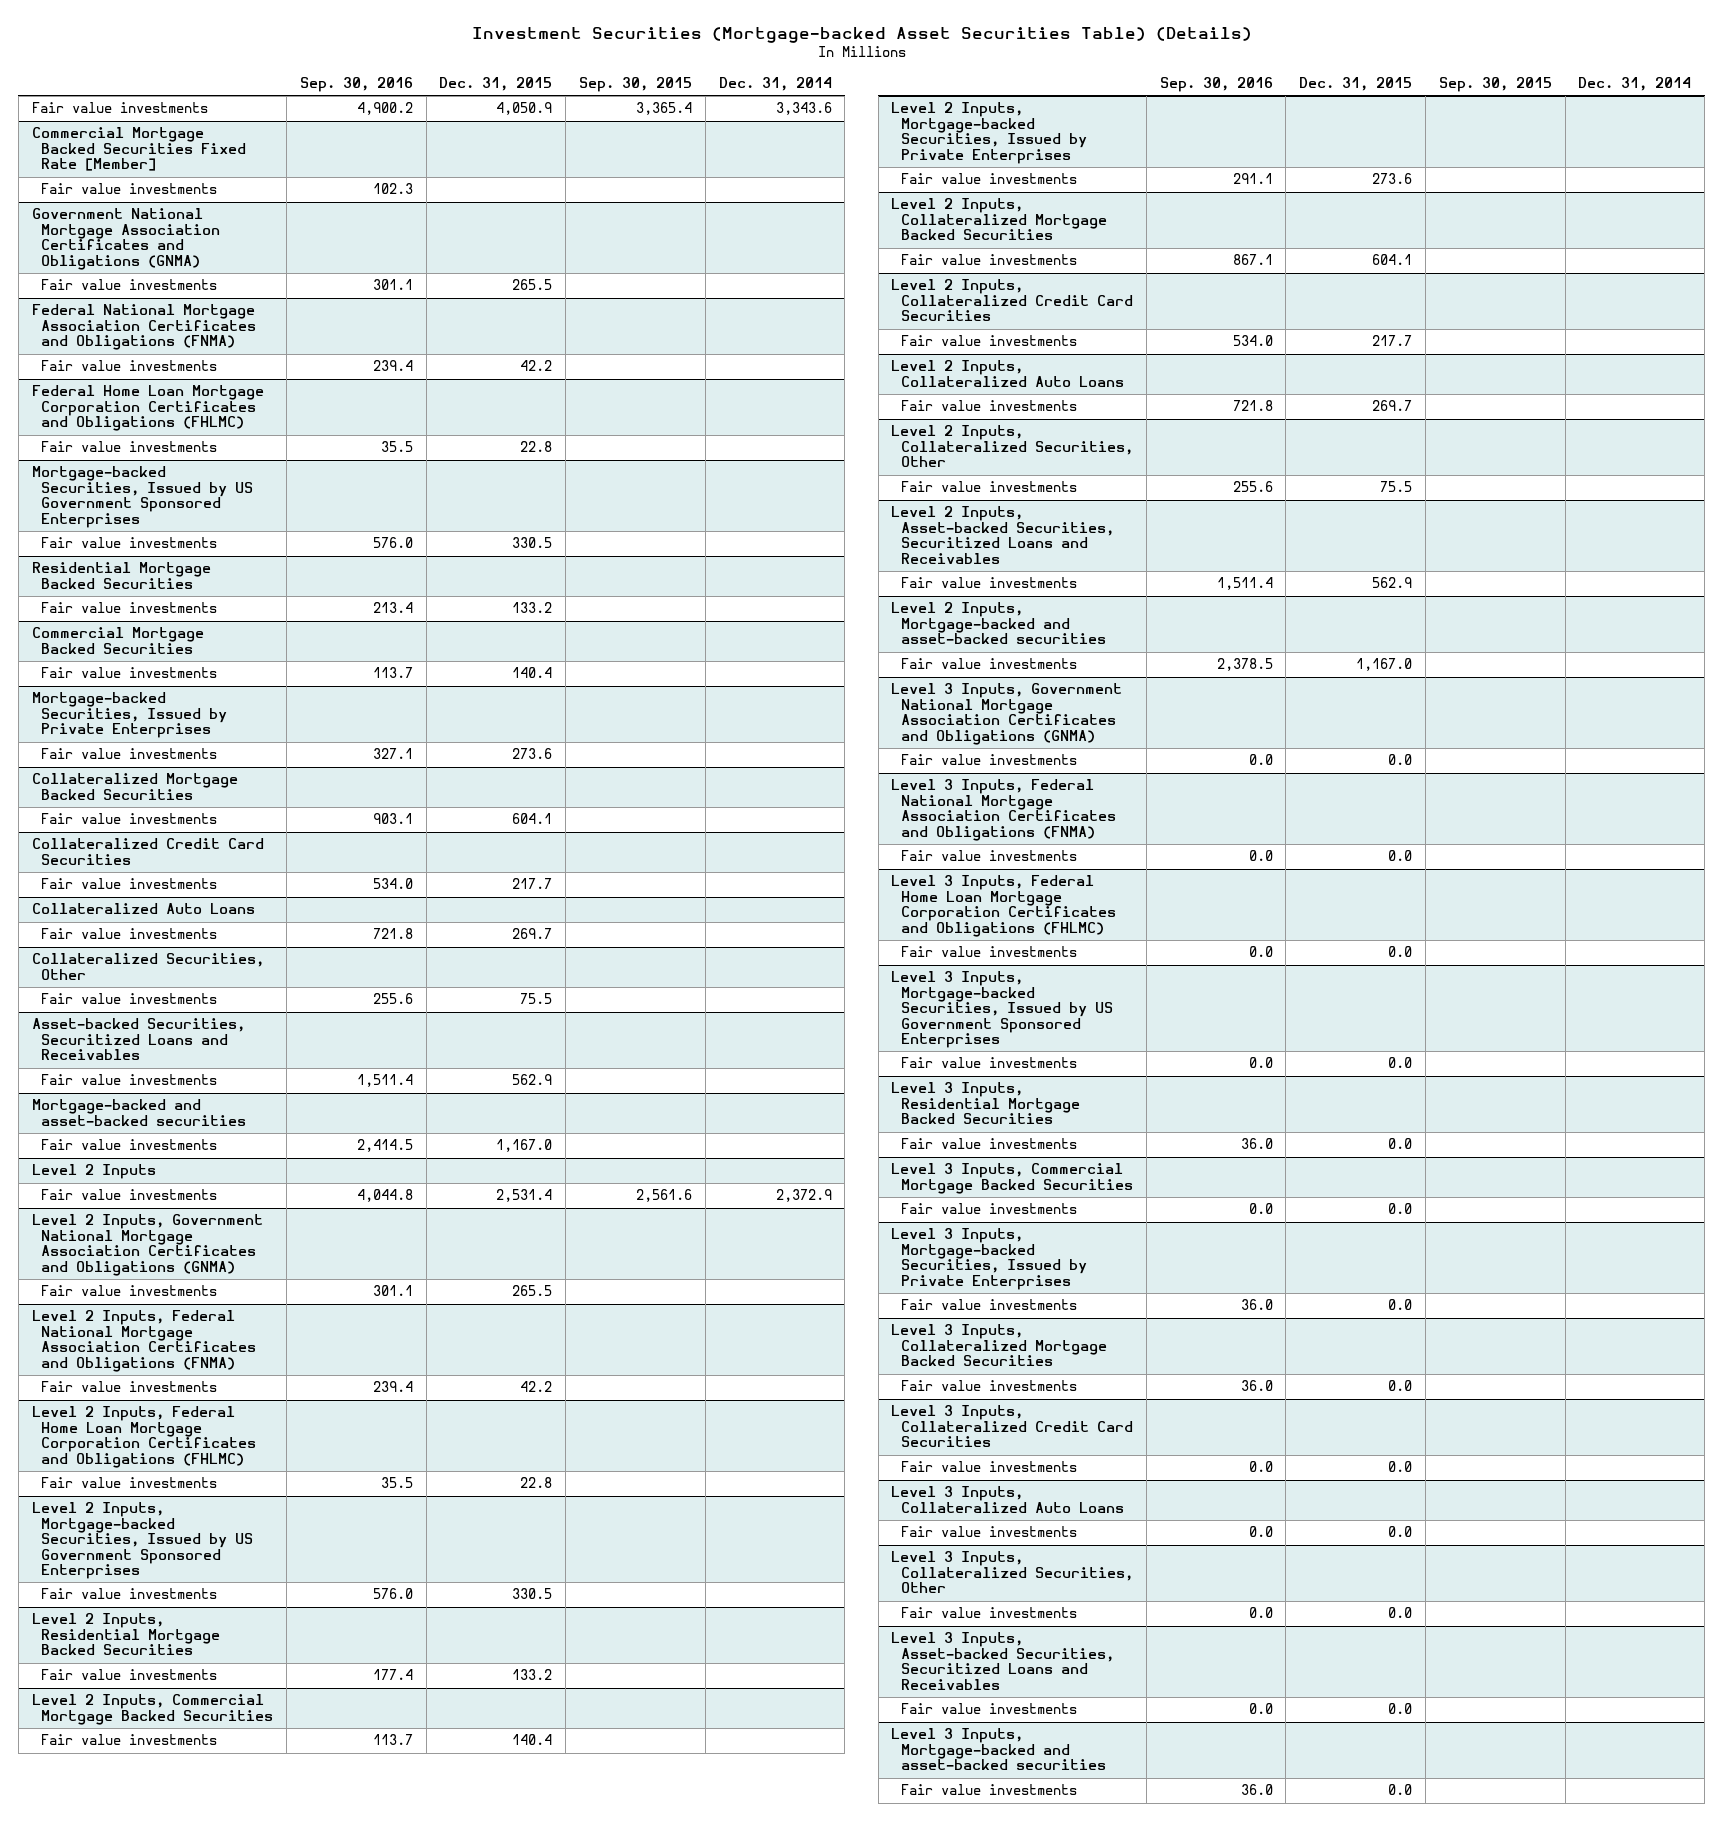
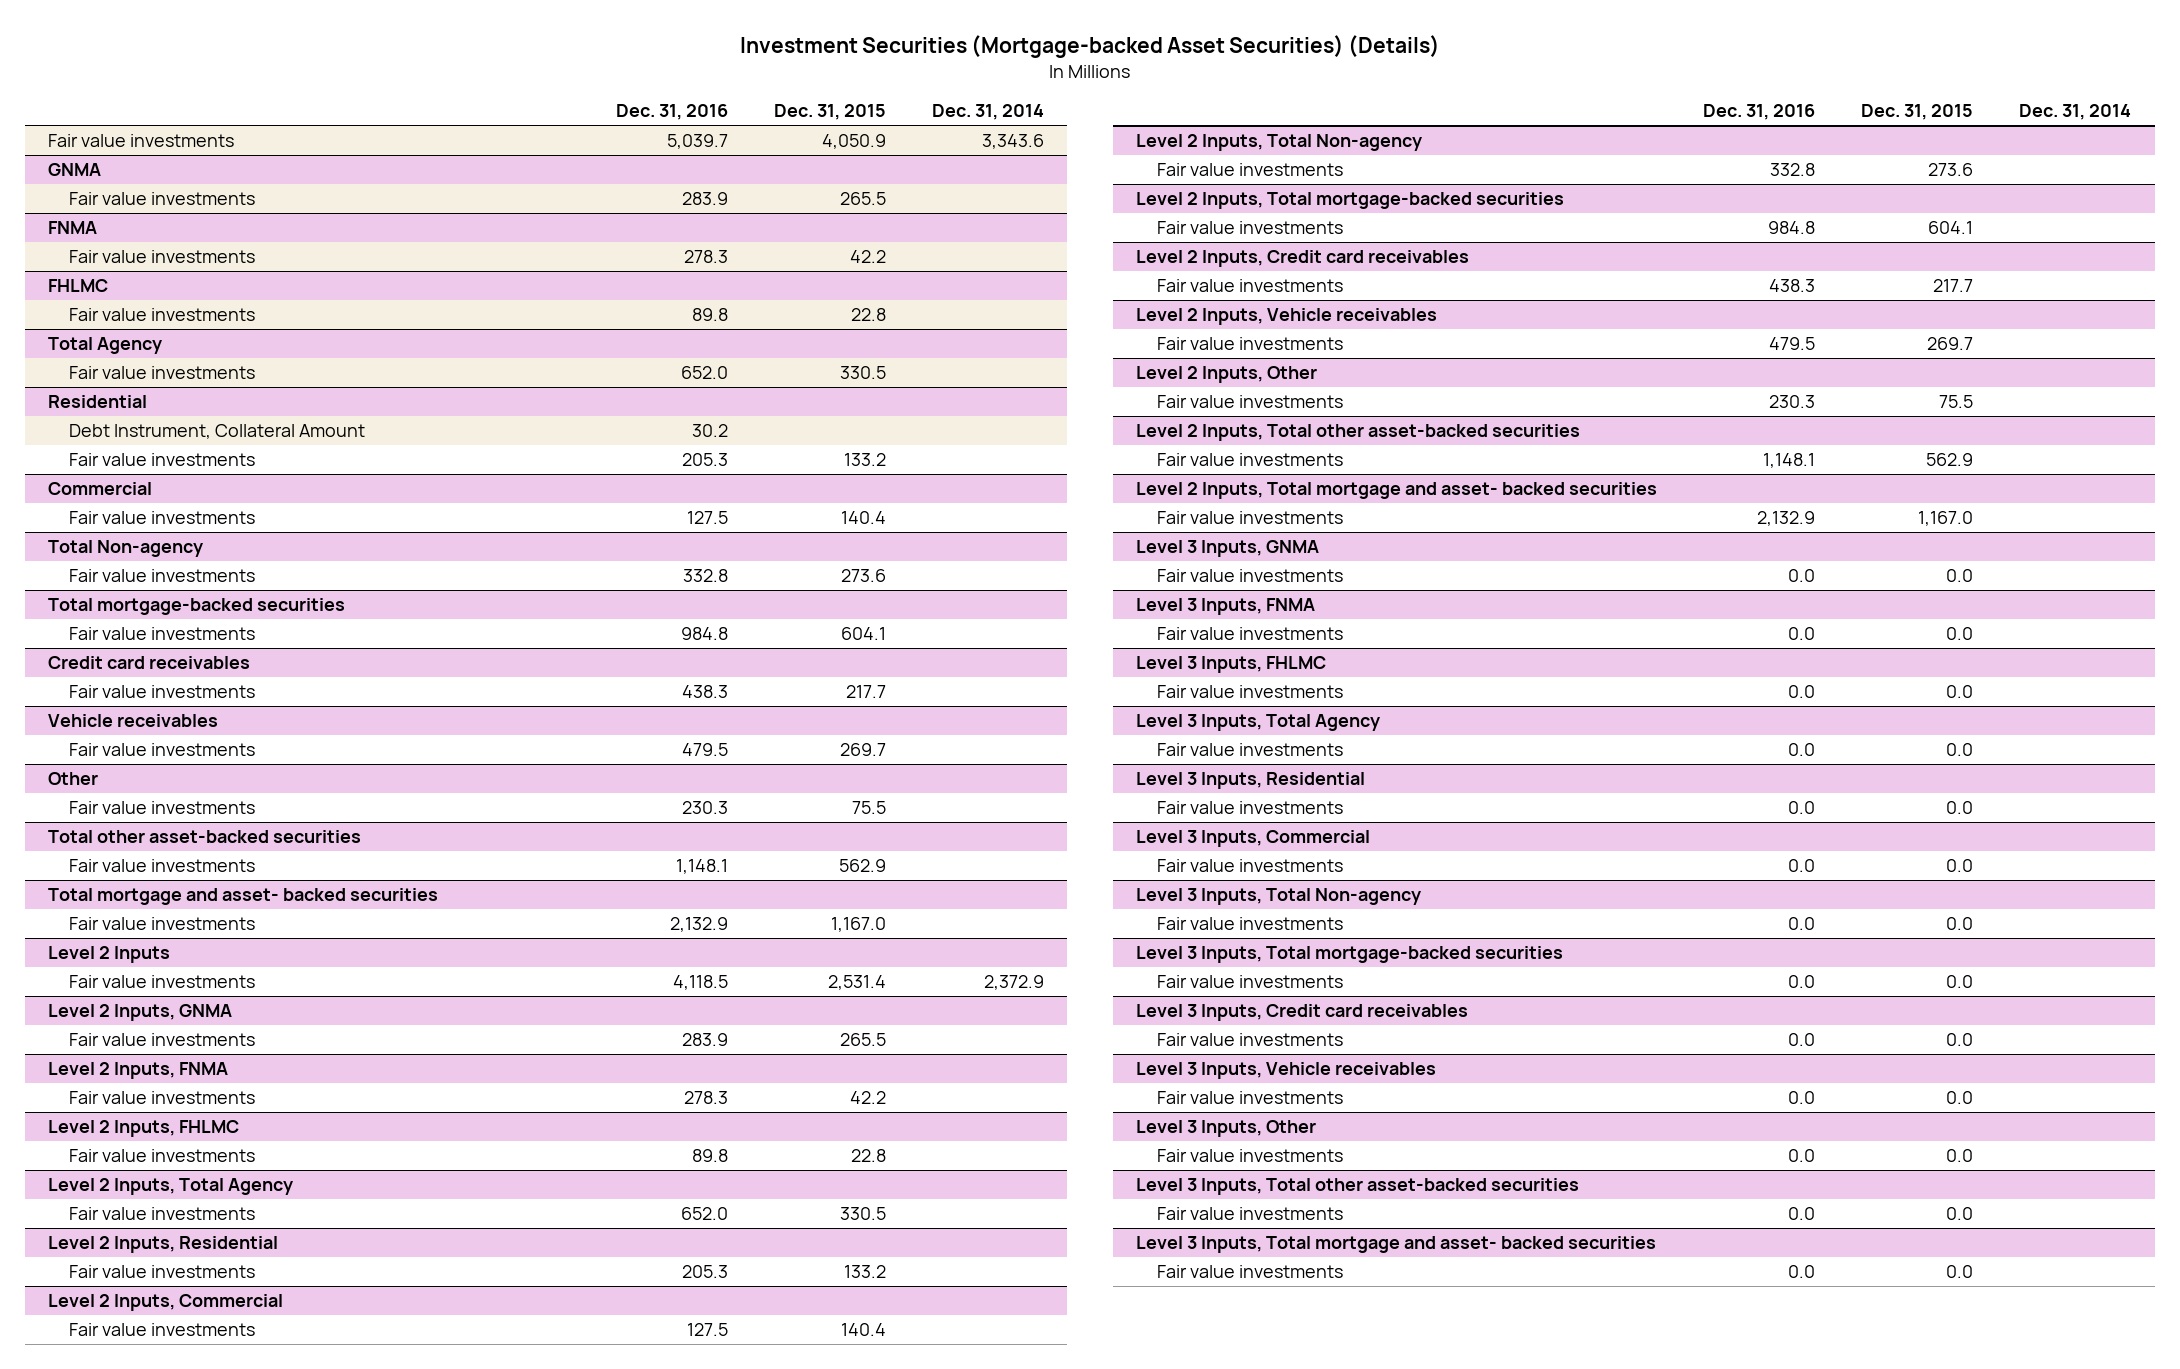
- Investment Securities (Mortgage-backed Asset Securities Table) (Details)
+ Investment Securities (Mortgage-backed Asset Securities) (Details)
- | Sep. 30, 2016 | Dec. 31, 2015 | Sep. 30, 2015 | Dec. 31, 2014
+ | Dec. 31, 2016 | Dec. 31, 2015 | Dec. 31, 2014
- Commercial Mortgage Backed Securities Fixed Rate [Member]
- Fair value investments | 102.3 | | |
- Government National Mortgage Association Certificates and Obligations (GNMA)
+ GNMA
- Federal National Mortgage Association Certificates and Obligations (FNMA)
+ FNMA
- Federal Home Loan Mortgage Corporation Certificates and Obligations (FHLMC)
+ FHLMC
- Mortgage-backed Securities, Issued by US Government Sponsored Enterprises
+ Total Agency
- Residential Mortgage Backed Securities
+ Residential
+ Debt Instrument, Collateral Amount | 30.2 | |
- Commercial Mortgage Backed Securities
+ Commercial
- Mortgage-backed Securities, Issued by Private Enterprises
+ Total Non-agency
- Collateralized Mortgage Backed Securities
+ Total mortgage-backed securities
- Collateralized Credit Card Securities
+ Credit card receivables
- Collateralized Auto Loans
+ Vehicle receivables
- Collateralized Securities, Other
+ Other
- Asset-backed Securities, Securitized Loans and Receivables
+ Total other asset-backed securities
- Mortgage-backed and asset-backed securities
+ Total mortgage and asset- backed securities
- Level 2 Inputs, Government National Mortgage Association Certificates and Obligations (GNMA)
+ Level 2 Inputs, GNMA
- Level 2 Inputs, Federal National Mortgage Association Certificates and Obligations (FNMA)
+ Level 2 Inputs, FNMA
- Level 2 Inputs, Federal Home Loan Mortgage Corporation Certificates and Obligations (FHLMC)
+ Level 2 Inputs, FHLMC
- Level 2 Inputs, Mortgage-backed Securities, Issued by US Government Sponsored Enterprises
+ Level 2 Inputs, Total Agency
- Level 2 Inputs, Residential Mortgage Backed Securities
+ Level 2 Inputs, Residential
- Level 2 Inputs, Commercial Mortgage Backed Securities
+ Level 2 Inputs, Commercial
- Level 2 Inputs, Mortgage-backed Securities, Issued by Private Enterprises
+ Level 2 Inputs, Total Non-agency
- Level 2 Inputs, Collateralized Mortgage Backed Securities
+ Level 2 Inputs, Total mortgage-backed securities
- Level 2 Inputs, Collateralized Credit Card Securities
+ Level 2 Inputs, Credit card receivables
- Level 2 Inputs, Collateralized Auto Loans
+ Level 2 Inputs, Vehicle receivables
- Level 2 Inputs, Collateralized Securities, Other
+ Level 2 Inputs, Other
- Level 2 Inputs, Asset-backed Securities, Securitized Loans and Receivables
+ Level 2 Inputs, Total other asset-backed securities
- Level 2 Inputs, Mortgage-backed and asset-backed securities
+ Level 2 Inputs, Total mortgage and asset- backed securities
- Level 3 Inputs, Government National Mortgage Association Certificates and Obligations (GNMA)
+ Level 3 Inputs, GNMA
- Level 3 Inputs, Federal National Mortgage Association Certificates and Obligations (FNMA)
+ Level 3 Inputs, FNMA
- Level 3 Inputs, Federal Home Loan Mortgage Corporation Certificates and Obligations (FHLMC)
+ Level 3 Inputs, FHLMC
- Level 3 Inputs, Mortgage-backed Securities, Issued by US Government Sponsored Enterprises
+ Level 3 Inputs, Total Agency
- Level 3 Inputs, Residential Mortgage Backed Securities
+ Level 3 Inputs, Residential
- Level 3 Inputs, Commercial Mortgage Backed Securities
+ Level 3 Inputs, Commercial
- Level 3 Inputs, Mortgage-backed Securities, Issued by Private Enterprises
+ Level 3 Inputs, Total Non-agency
- Level 3 Inputs, Collateralized Mortgage Backed Securities
+ Level 3 Inputs, Total mortgage-backed securities
- Level 3 Inputs, Collateralized Credit Card Securities
+ Level 3 Inputs, Credit card receivables
- Level 3 Inputs, Collateralized Auto Loans
+ Level 3 Inputs, Vehicle receivables
- Level 3 Inputs, Collateralized Securities, Other
+ Level 3 Inputs, Other
- Level 3 Inputs, Asset-backed Securities, Securitized Loans and Receivables
+ Level 3 Inputs, Total other asset-backed securities
- Level 3 Inputs, Mortgage-backed and asset-backed securities
+ Level 3 Inputs, Total mortgage and asset- backed securities

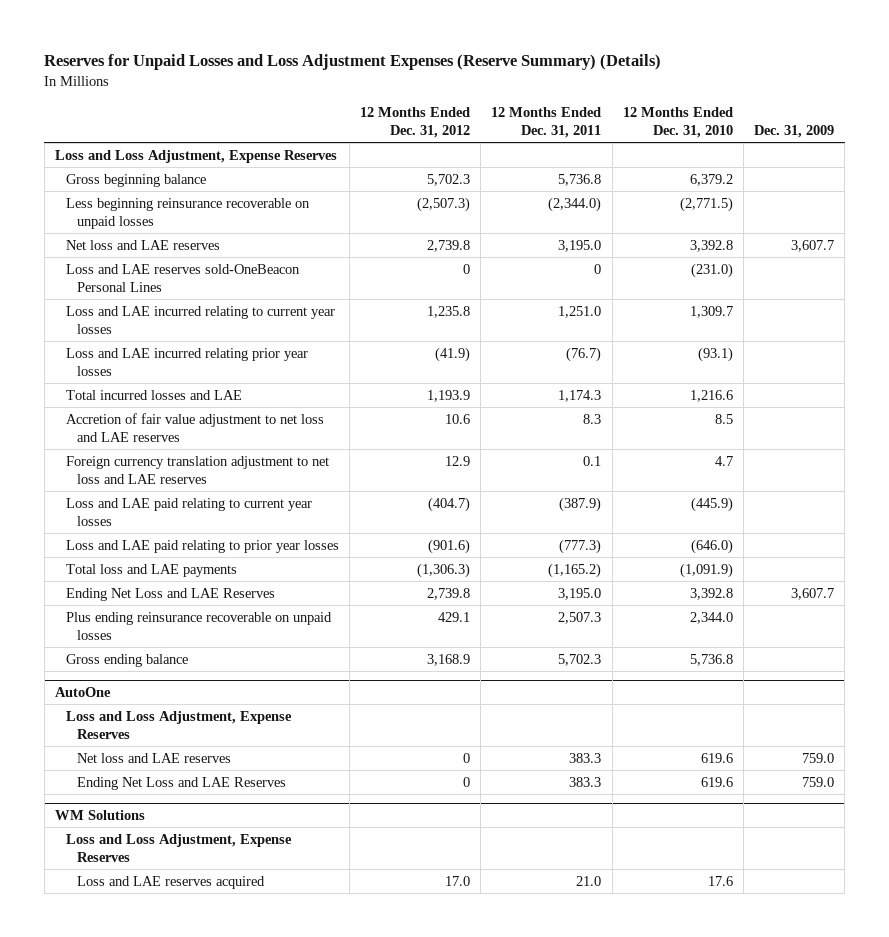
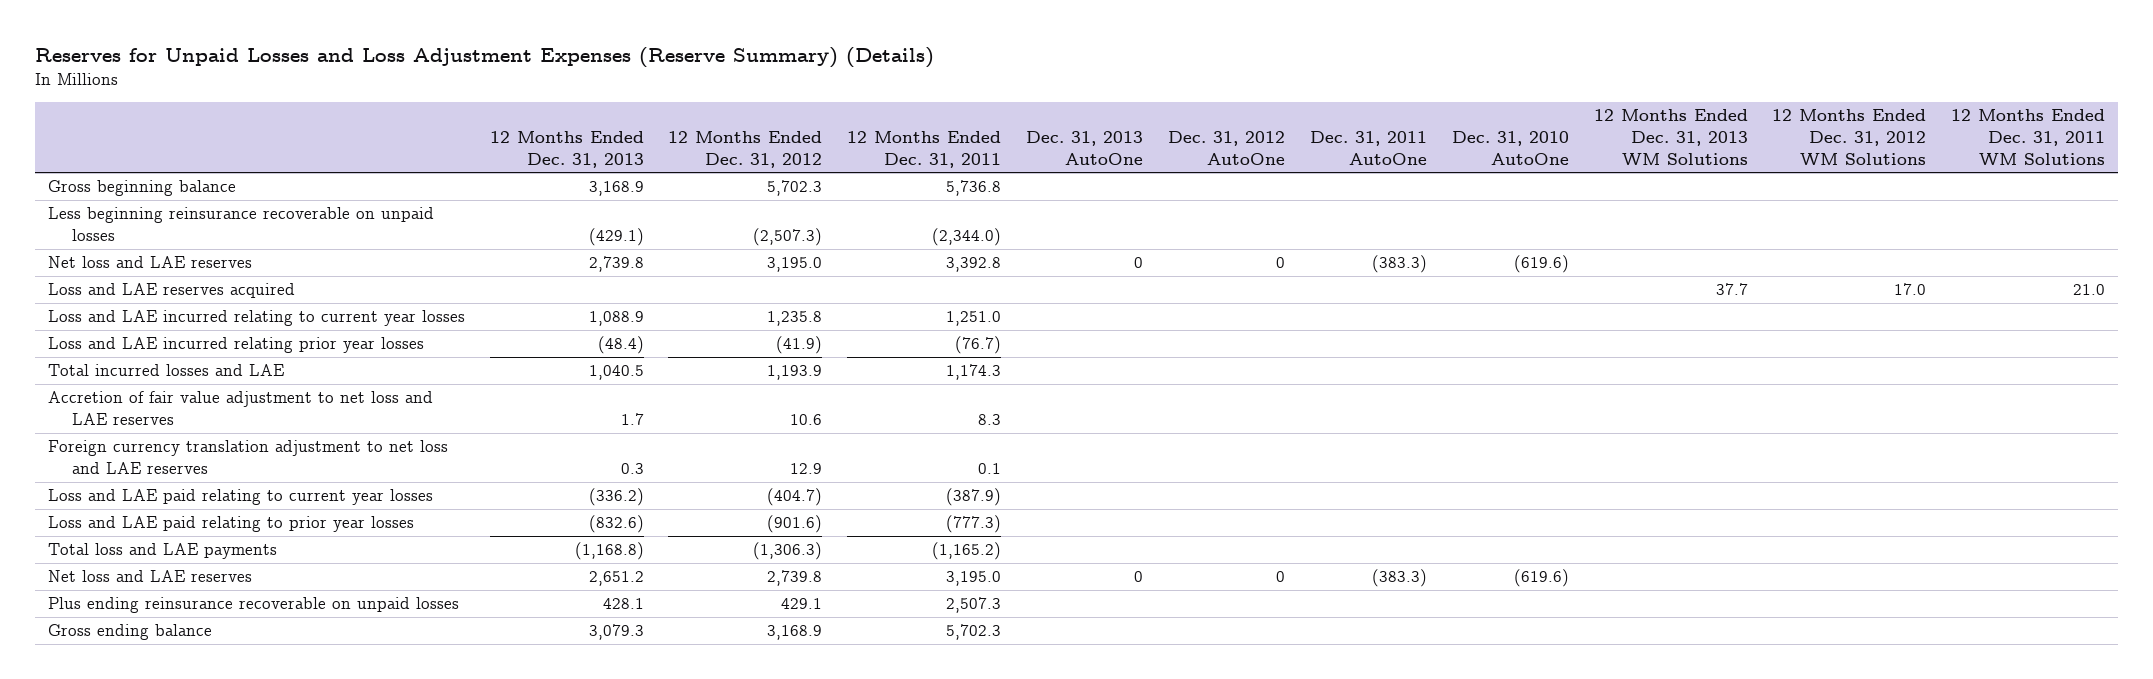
- | 12 Months Ended Dec. 31, 2012 | 12 Months Ended Dec. 31, 2011 | 12 Months Ended Dec. 31, 2010 | Dec. 31, 2009
+ | 12 Months Ended Dec. 31, 2013 | 12 Months Ended Dec. 31, 2012 | 12 Months Ended Dec. 31, 2011 | Dec. 31, 2013 AutoOne | Dec. 31, 2012 AutoOne | Dec. 31, 2011 AutoOne | Dec. 31, 2010 AutoOne | 12 Months Ended Dec. 31, 2013 WM Solutions | 12 Months Ended Dec. 31, 2012 WM Solutions | 12 Months Ended Dec. 31, 2011 WM Solutions
- Loss and Loss Adjustment, Expense Reserves
- Loss and LAE reserves sold-OneBeacon Personal Lines | 0 | 0 | (231.0) |
+ Net loss and LAE reserves | 2,739.8 | 3,195.0 | 3,392.8 | 0 | 0 | (383.3) | (619.6) | | |
+ Loss and LAE reserves acquired | | | | | | | | 37.7 | 17.0 | 21.0
- Ending Net Loss and LAE Reserves | 2,739.8 | 3,195.0 | 3,392.8 | 3,607.7
moved down: Net loss and LAE reserves | 2,651.2 | 2,739.8 | 3,195.0 | 0 | 0 | (383.3) | (619.6) | | |
- AutoOne
- Loss and Loss Adjustment, Expense Reserves
- Net loss and LAE reserves | 0 | 383.3 | 619.6 | 759.0
- Ending Net Loss and LAE Reserves | 0 | 383.3 | 619.6 | 759.0
- WM Solutions
- Loss and Loss Adjustment, Expense Reserves
- Loss and LAE reserves acquired | 17.0 | 21.0 | 17.6 |

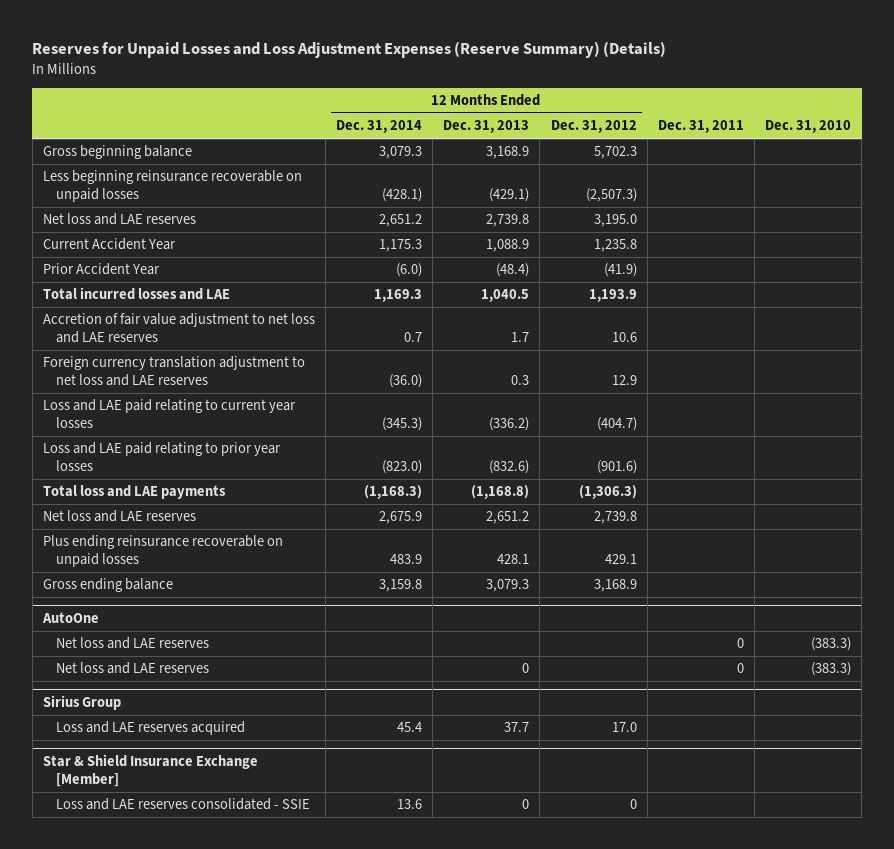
- | 12 Months Ended Dec. 31, 2013 | 12 Months Ended Dec. 31, 2012 | 12 Months Ended Dec. 31, 2011 | Dec. 31, 2013 AutoOne | Dec. 31, 2012 AutoOne | Dec. 31, 2011 AutoOne | Dec. 31, 2010 AutoOne | 12 Months Ended Dec. 31, 2013 WM Solutions | 12 Months Ended Dec. 31, 2012 WM Solutions | 12 Months Ended Dec. 31, 2011 WM Solutions
+ | 12 Months Ended Dec. 31, 2014 | 12 Months Ended Dec. 31, 2013 | 12 Months Ended Dec. 31, 2012 | Dec. 31, 2011 | Dec. 31, 2010
- Loss and LAE reserves acquired | | | | | | | | 37.7 | 17.0 | 21.0
- Loss and LAE incurred relating to current year losses | 1,088.9 | 1,235.8 | 1,251.0 | | | | | | |
- Loss and LAE incurred relating prior year losses | (48.4) | (41.9) | (76.7) | | | | | | |
+ Current Accident Year | 1,175.3 | 1,088.9 | 1,235.8 | |
+ Prior Accident Year | (6.0) | (48.4) | (41.9) | |
+ AutoOne
+ Net loss and LAE reserves | | | | 0 | (383.3)
+ Net loss and LAE reserves | | 0 | | 0 | (383.3)
+ Sirius Group
+ Loss and LAE reserves acquired | 45.4 | 37.7 | 17.0 | |
+ Star & Shield Insurance Exchange [Member]
+ Loss and LAE reserves consolidated - SSIE | 13.6 | 0 | 0 | |

